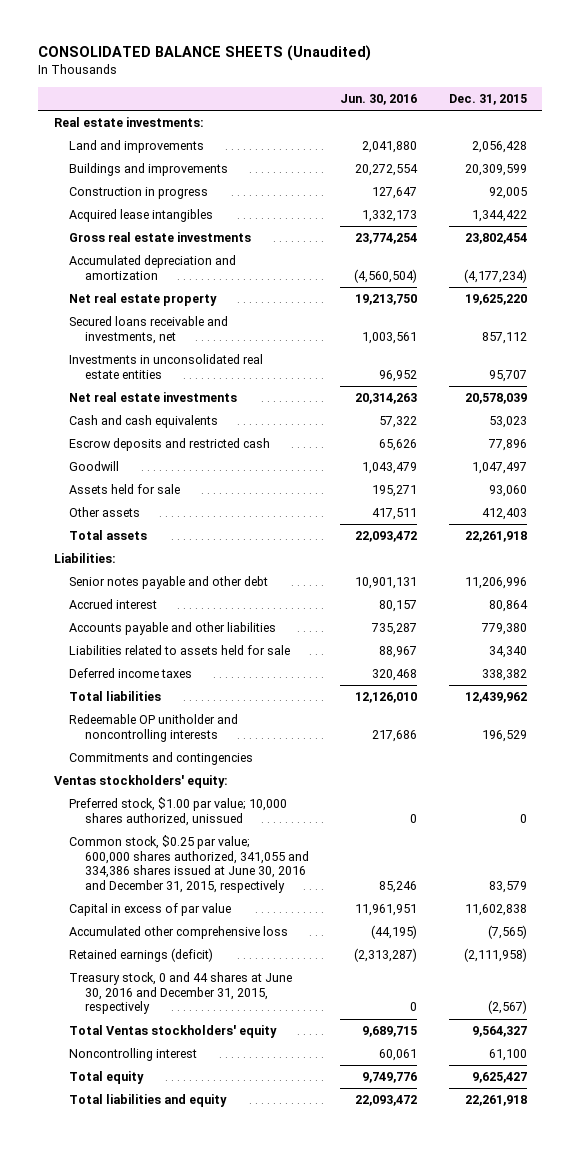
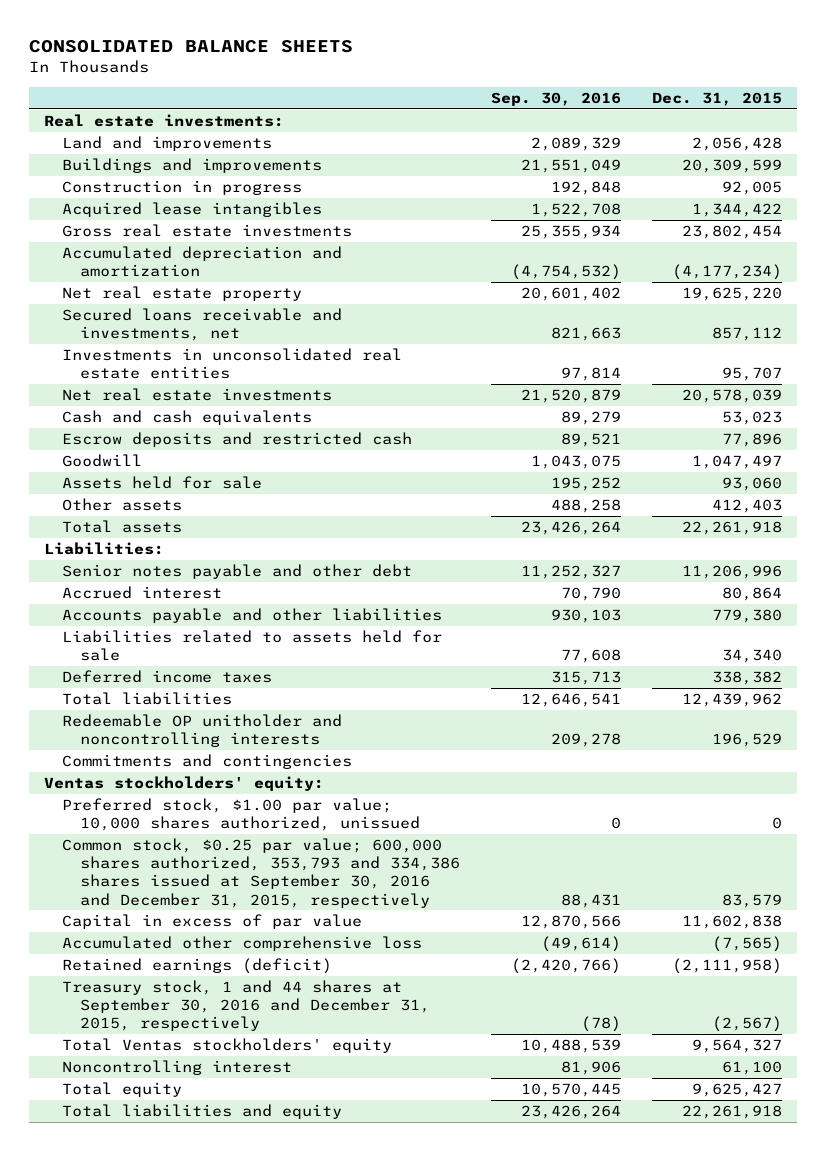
- CONSOLIDATED BALANCE SHEETS (Unaudited)
+ CONSOLIDATED BALANCE SHEETS
- | Jun. 30, 2016 | Dec. 31, 2015
+ | Sep. 30, 2016 | Dec. 31, 2015
- Common stock, $0.25 par value; 600,000 shares authorized, 341,055 and 334,386 shares issued at June 30, 2016 and December 31, 2015, respectively | 85,246 | 83,579
+ Common stock, $0.25 par value; 600,000 shares authorized, 353,793 and 334,386 shares issued at September 30, 2016 and December 31, 2015, respectively | 88,431 | 83,579
- Treasury stock, 0 and 44 shares at June 30, 2016 and December 31, 2015, respectively | 0 | (2,567)
+ Treasury stock, 1 and 44 shares at September 30, 2016 and December 31, 2015, respectively | (78) | (2,567)

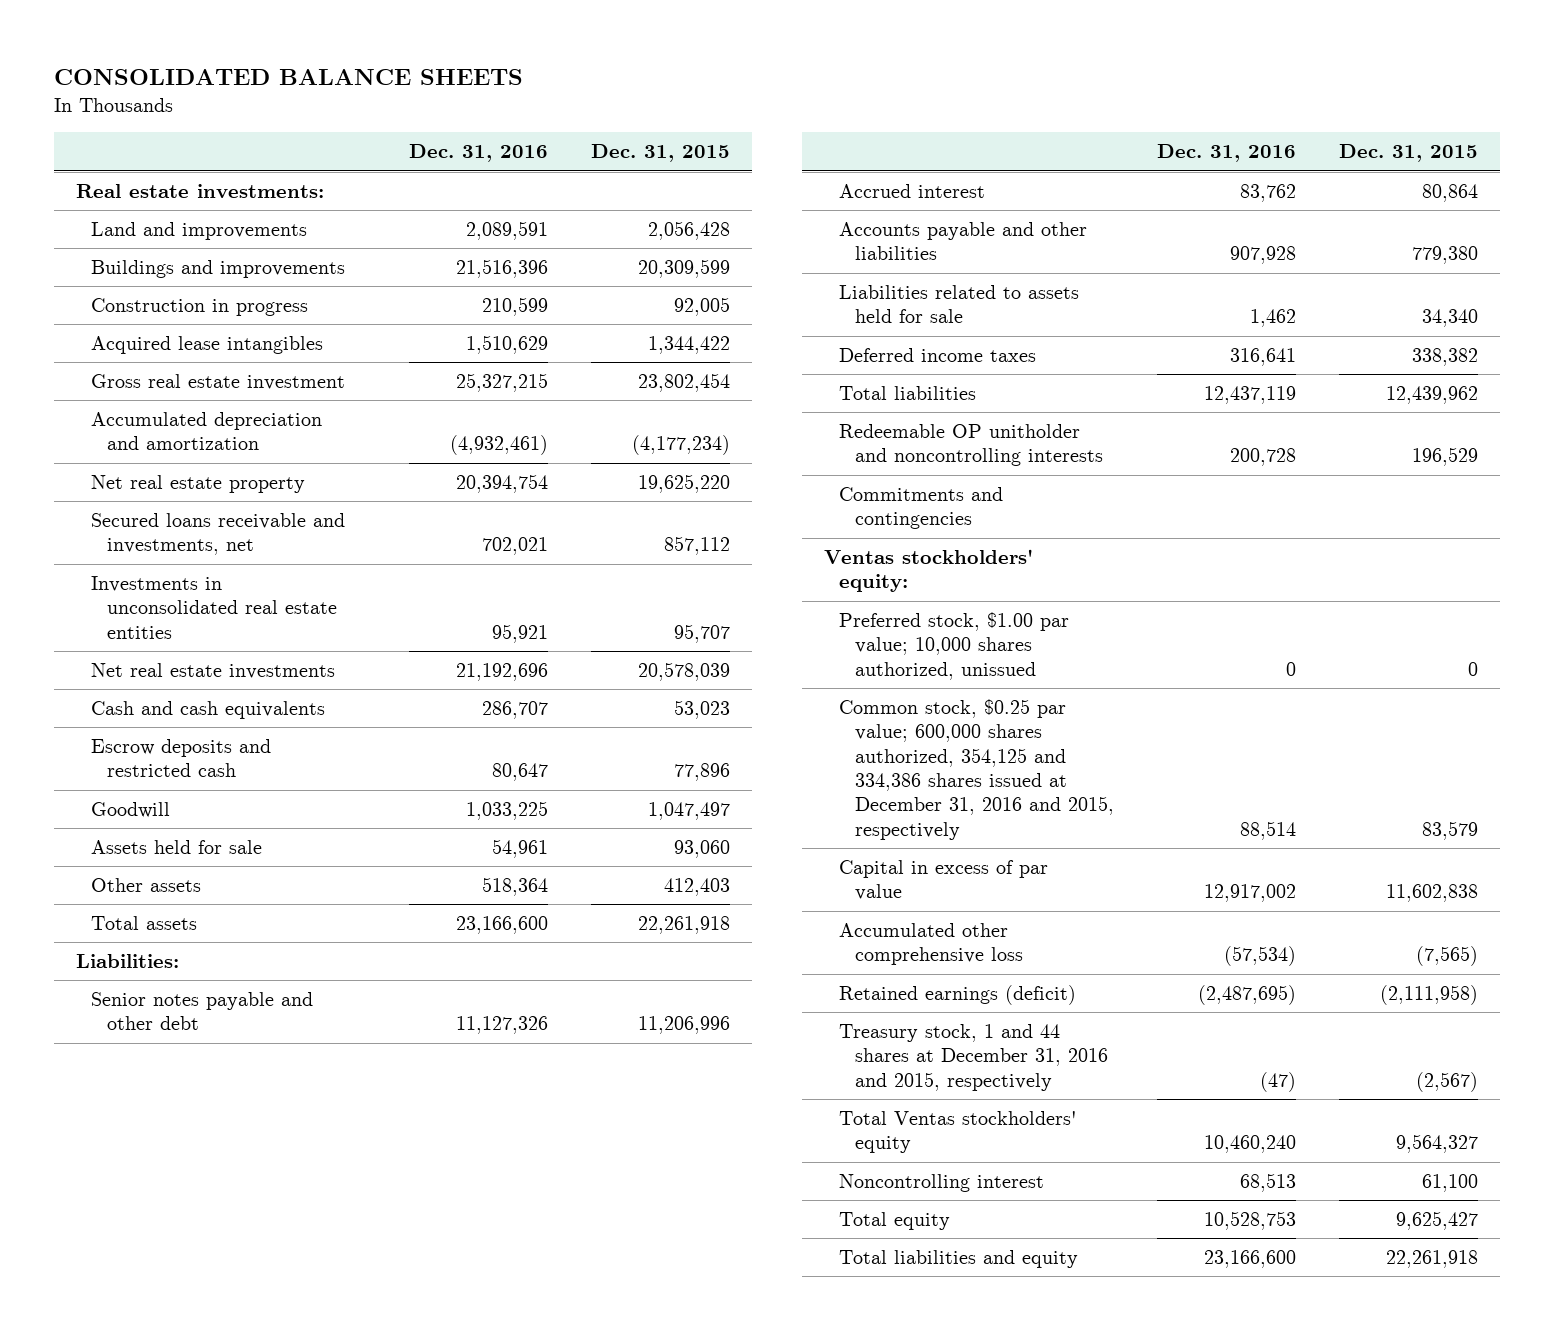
- | Sep. 30, 2016 | Dec. 31, 2015
+ | Dec. 31, 2016 | Dec. 31, 2015
- Gross real estate investments | 25,355,934 | 23,802,454
+ Gross real estate investment | 25,327,215 | 23,802,454
- Common stock, $0.25 par value; 600,000 shares authorized, 353,793 and 334,386 shares issued at September 30, 2016 and December 31, 2015, respectively | 88,431 | 83,579
+ Common stock, $0.25 par value; 600,000 shares authorized, 354,125 and 334,386 shares issued at December 31, 2016 and 2015, respectively | 88,514 | 83,579
- Treasury stock, 1 and 44 shares at September 30, 2016 and December 31, 2015, respectively | (78) | (2,567)
+ Treasury stock, 1 and 44 shares at December 31, 2016 and 2015, respectively | (47) | (2,567)

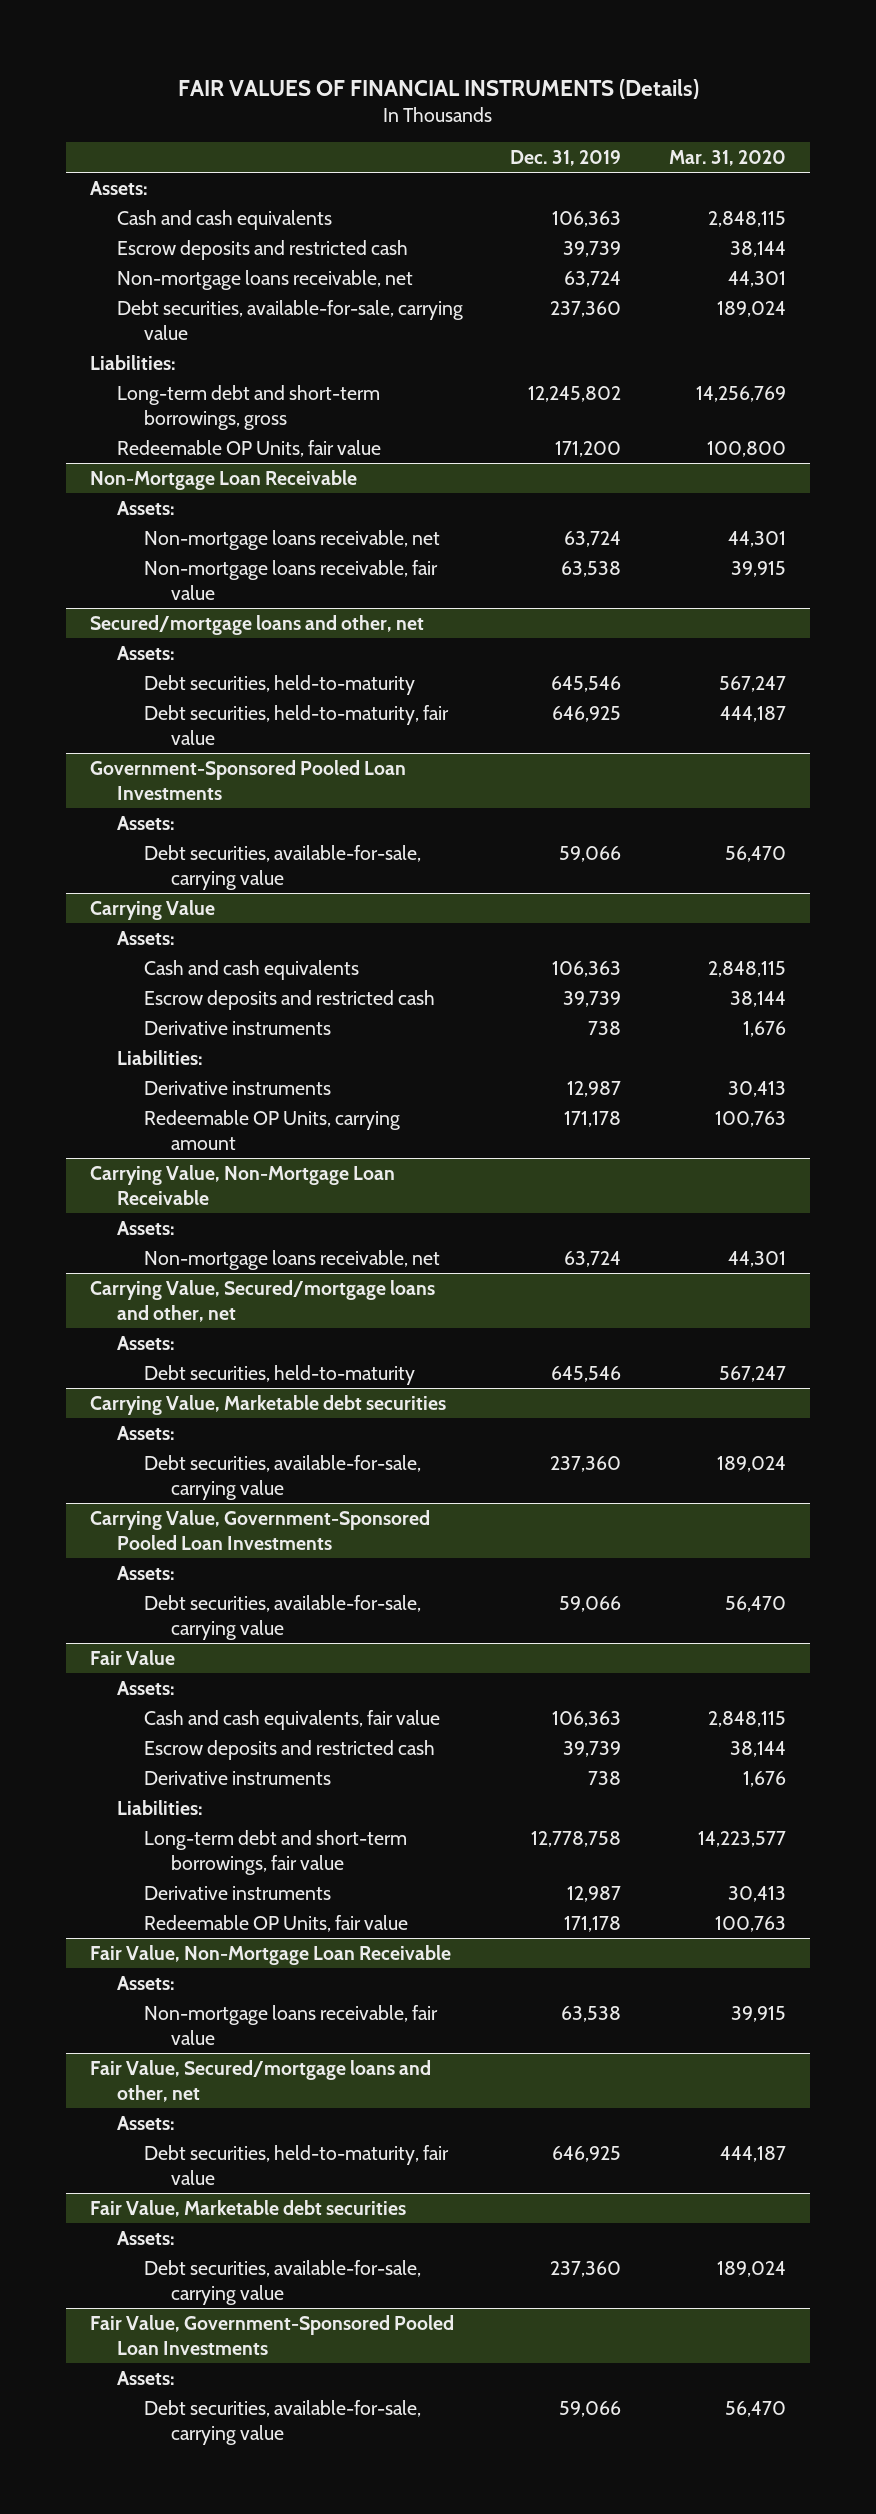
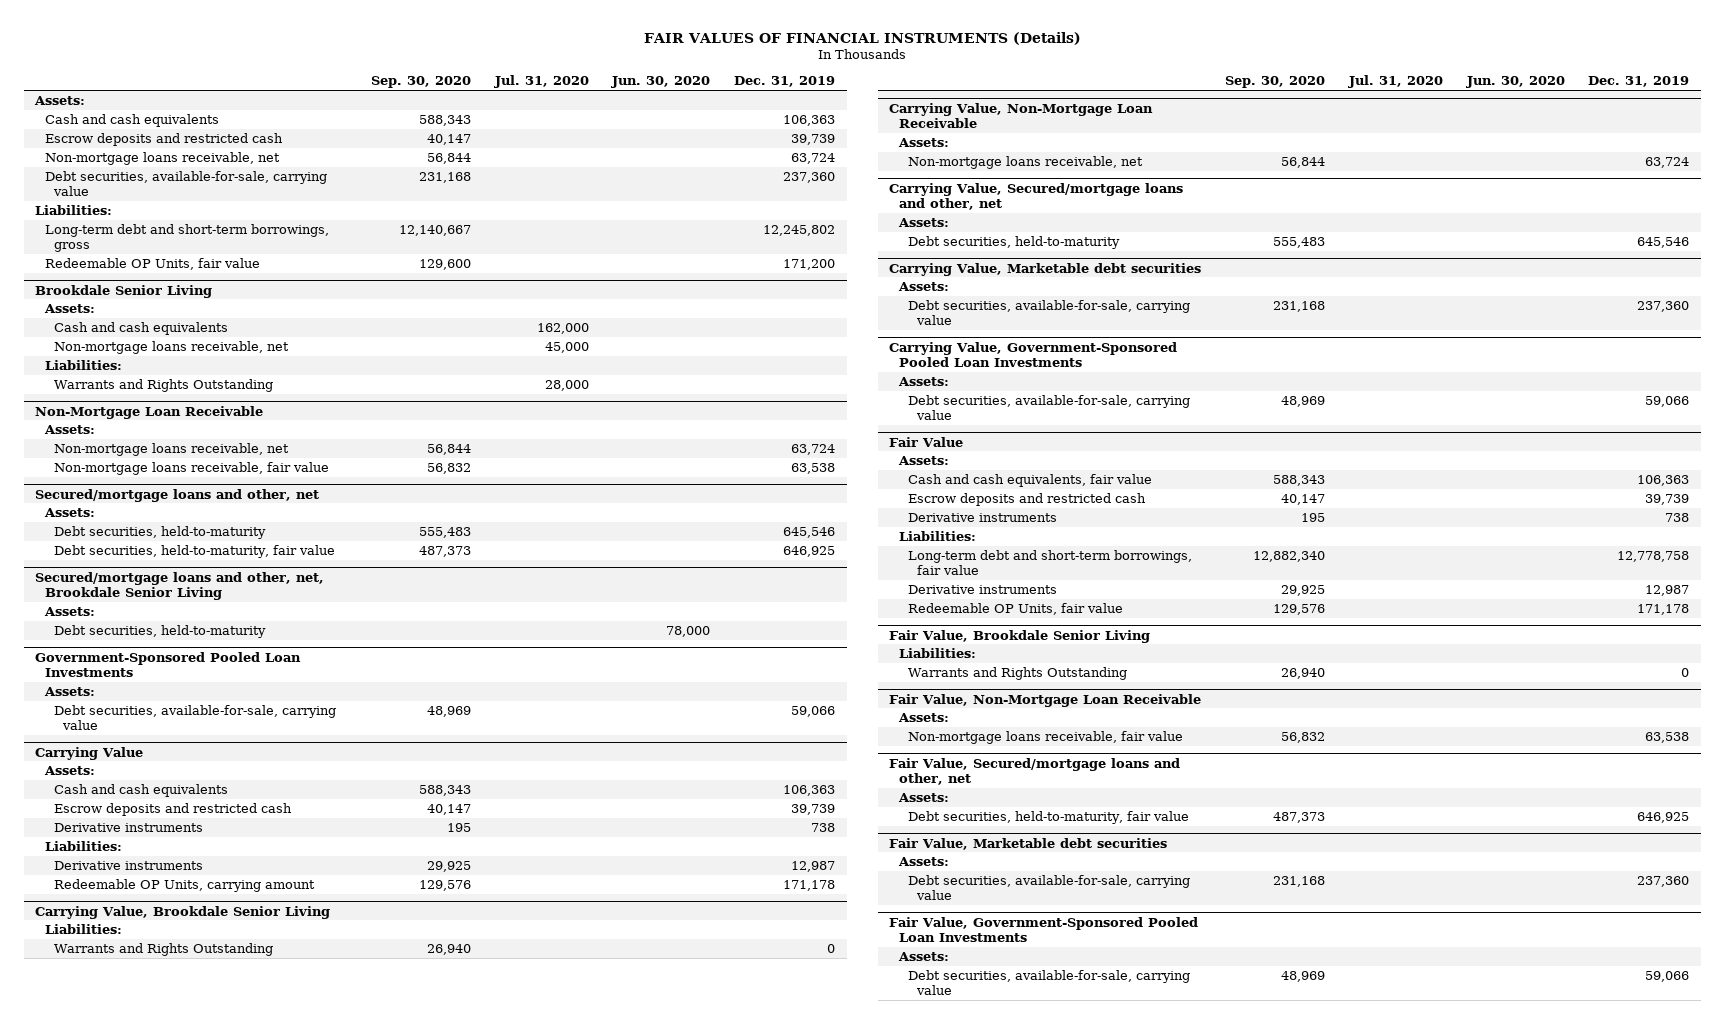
- | Dec. 31, 2019 | Mar. 31, 2020
+ | Sep. 30, 2020 | Jul. 31, 2020 | Jun. 30, 2020 | Dec. 31, 2019
+ Brookdale Senior Living
+ Assets:
+ Cash and cash equivalents | | 162,000 | |
+ Non-mortgage loans receivable, net | | 45,000 | |
+ Liabilities:
+ Warrants and Rights Outstanding | | 28,000 | |
+ Secured/mortgage loans and other, net, Brookdale Senior Living
+ Assets:
+ Debt securities, held-to-maturity | | | 78,000 |
+ Carrying Value, Brookdale Senior Living
+ Liabilities:
+ Warrants and Rights Outstanding | 26,940 | | | 0
+ Fair Value, Brookdale Senior Living
+ Liabilities:
+ Warrants and Rights Outstanding | 26,940 | | | 0

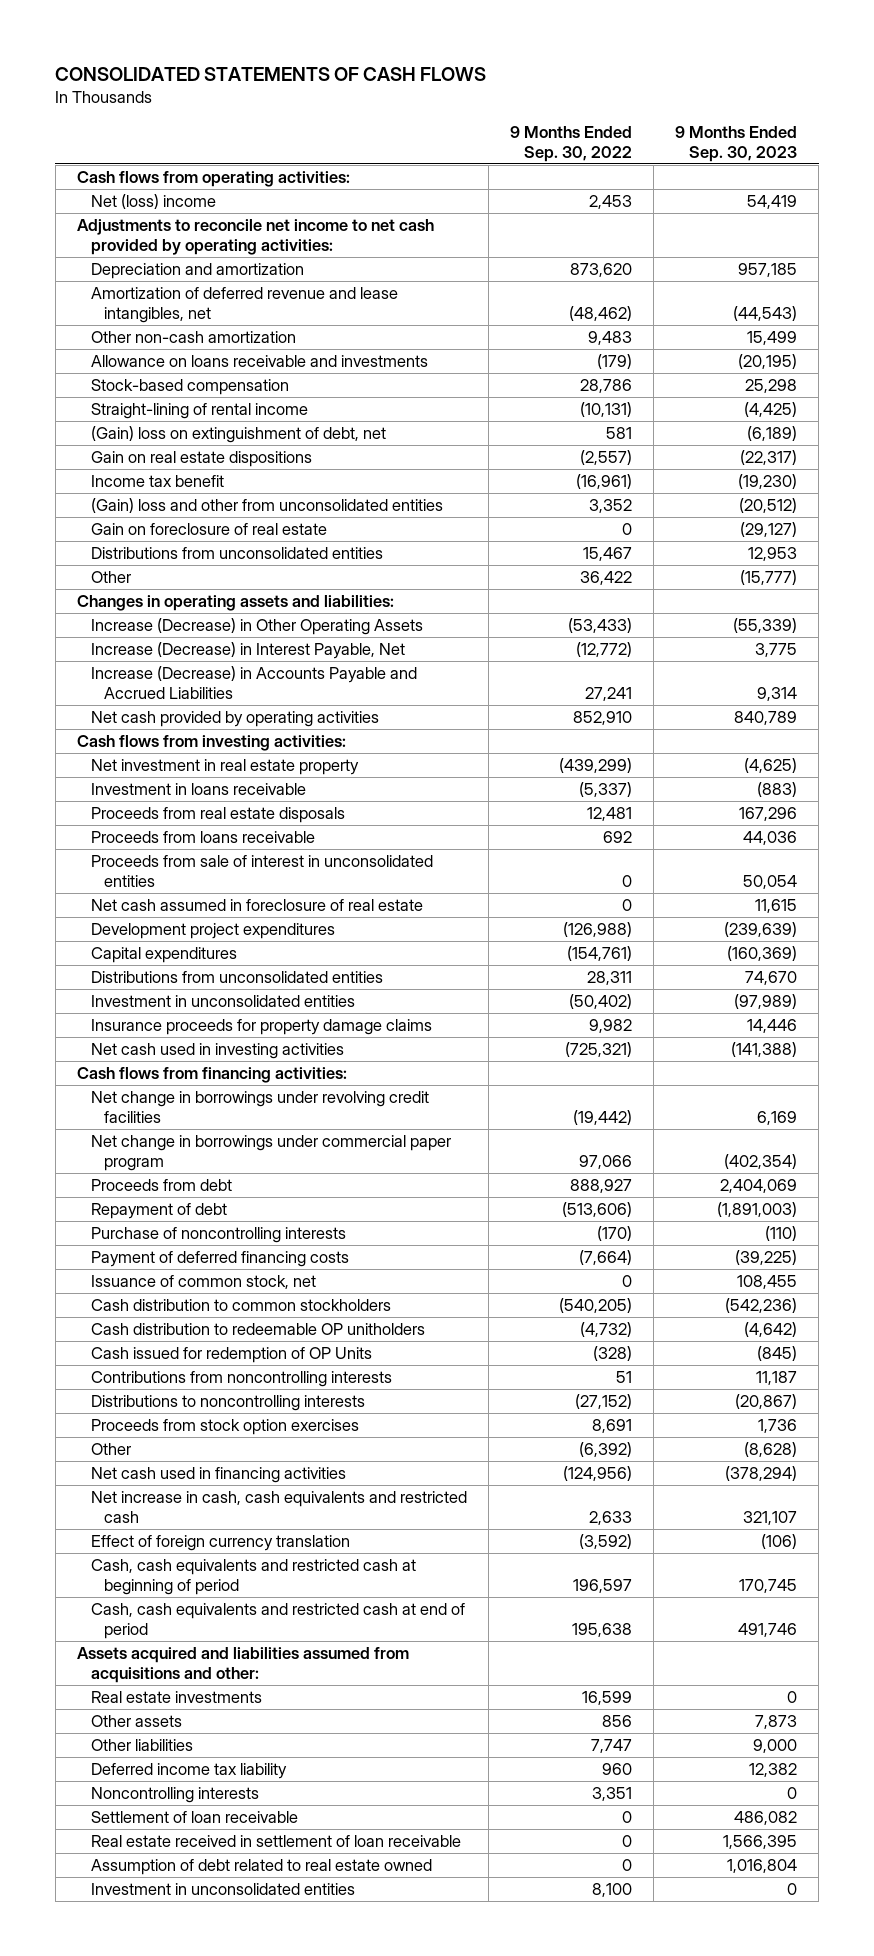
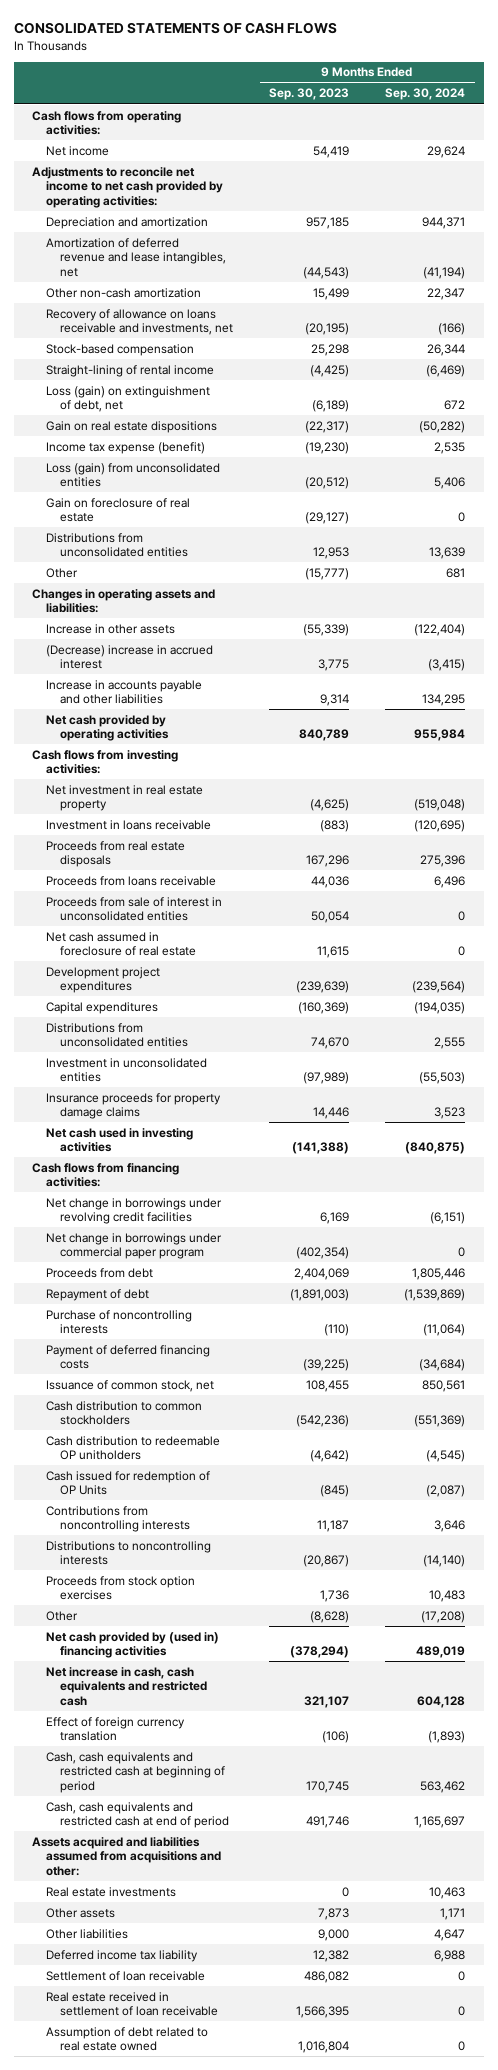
- | 9 Months Ended Sep. 30, 2022 | 9 Months Ended Sep. 30, 2023
+ | 9 Months Ended Sep. 30, 2023 | 9 Months Ended Sep. 30, 2024
- Net (loss) income | 2,453 | 54,419
+ Net income | 54,419 | 29,624
- Allowance on loans receivable and investments | (179) | (20,195)
+ Recovery of allowance on loans receivable and investments, net | (20,195) | (166)
- (Gain) loss on extinguishment of debt, net | 581 | (6,189)
+ Loss (gain) on extinguishment of debt, net | (6,189) | 672
- Income tax benefit | (16,961) | (19,230)
- (Gain) loss and other from unconsolidated entities | 3,352 | (20,512)
+ Income tax expense (benefit) | (19,230) | 2,535
+ Loss (gain) from unconsolidated entities | (20,512) | 5,406
- Increase (Decrease) in Other Operating Assets | (53,433) | (55,339)
- Increase (Decrease) in Interest Payable, Net | (12,772) | 3,775
- Increase (Decrease) in Accounts Payable and Accrued Liabilities | 27,241 | 9,314
+ Increase in other assets | (55,339) | (122,404)
+ (Decrease) increase in accrued interest | 3,775 | (3,415)
+ Increase in accounts payable and other liabilities | 9,314 | 134,295
- Net cash used in financing activities | (124,956) | (378,294)
+ Net cash provided by (used in) financing activities | (378,294) | 489,019
- Noncontrolling interests | 3,351 | 0
- Investment in unconsolidated entities | 8,100 | 0

